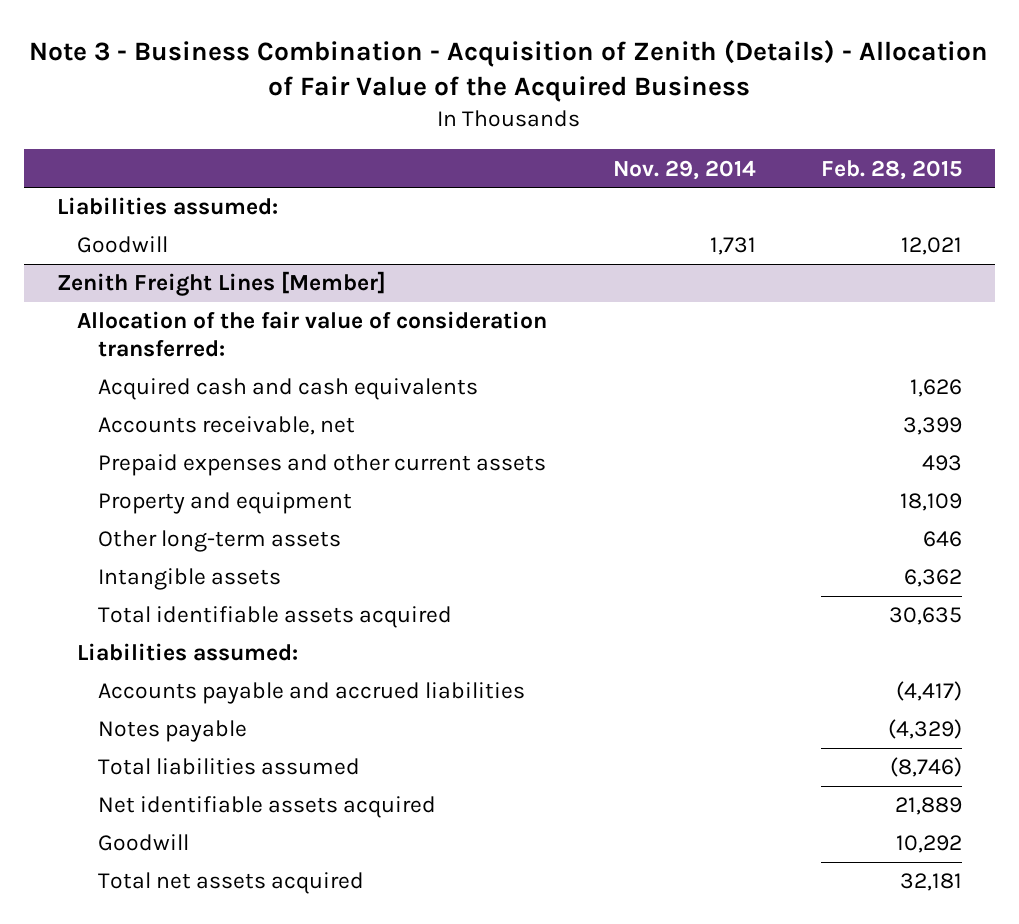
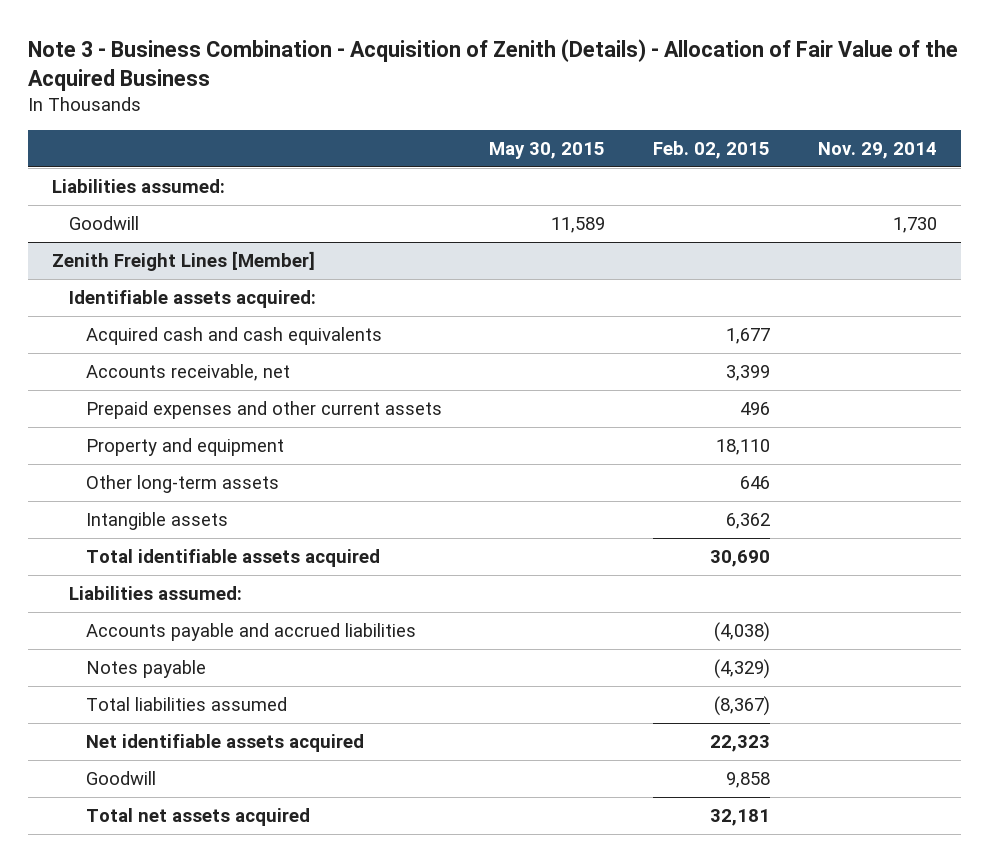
- | Nov. 29, 2014 | Feb. 28, 2015
+ | May 30, 2015 | Feb. 02, 2015 | Nov. 29, 2014
- Goodwill | 1,731 | 12,021
+ Goodwill | 11,589 | | 1,730
@ Zenith Freight Lines [Member]
- Allocation of the fair value of consideration transferred:
+ Identifiable assets acquired:

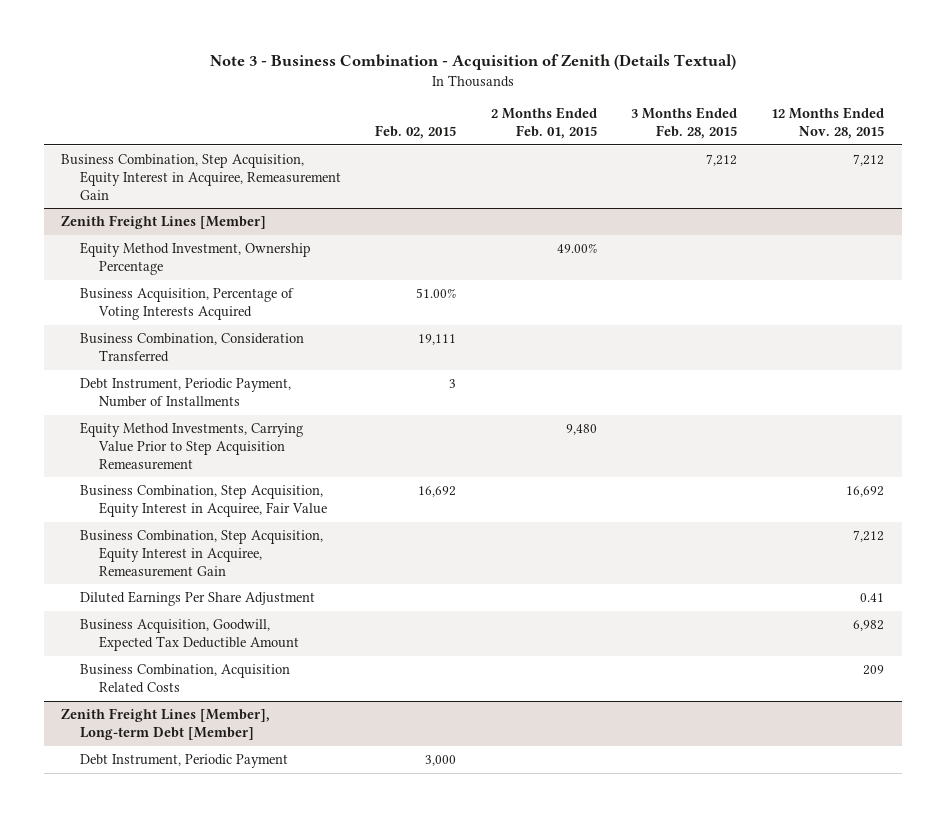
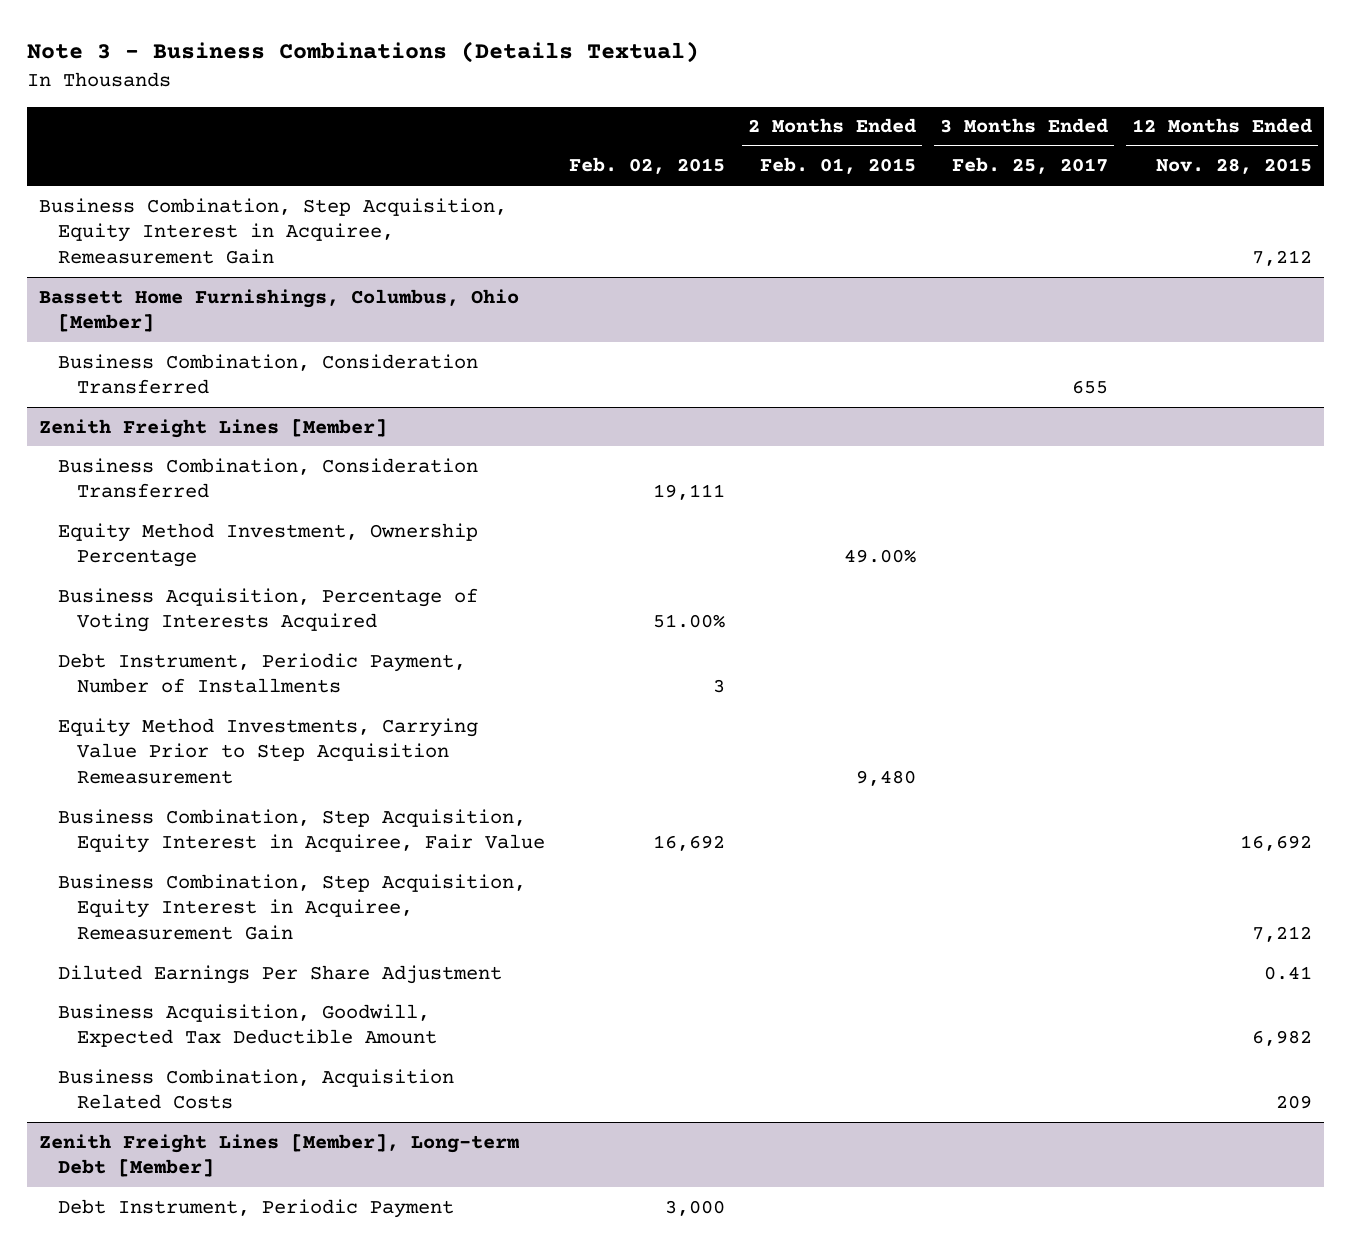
- Note 3 - Business Combination - Acquisition of Zenith (Details Textual)
+ Note 3 - Business Combinations (Details Textual)
- | Feb. 02, 2015 | 2 Months Ended Feb. 01, 2015 | 3 Months Ended Feb. 28, 2015 | 12 Months Ended Nov. 28, 2015
+ | Feb. 02, 2015 | 2 Months Ended Feb. 01, 2015 | 3 Months Ended Feb. 25, 2017 | 12 Months Ended Nov. 28, 2015
+ Bassett Home Furnishings, Columbus, Ohio [Member]
+ Business Combination, Consideration Transferred | | | 655 |
@ Zenith Freight Lines [Member]
moved up: Business Combination, Consideration Transferred | 19,111 | | |

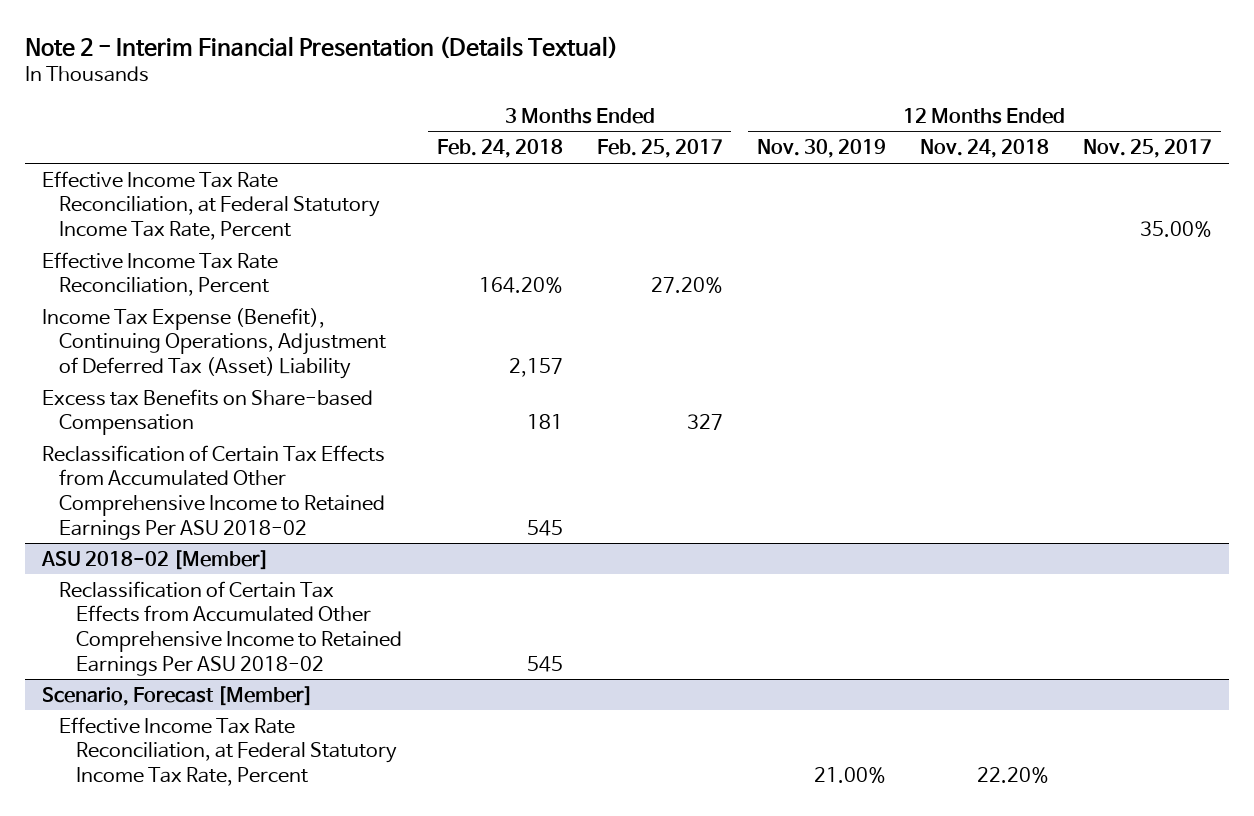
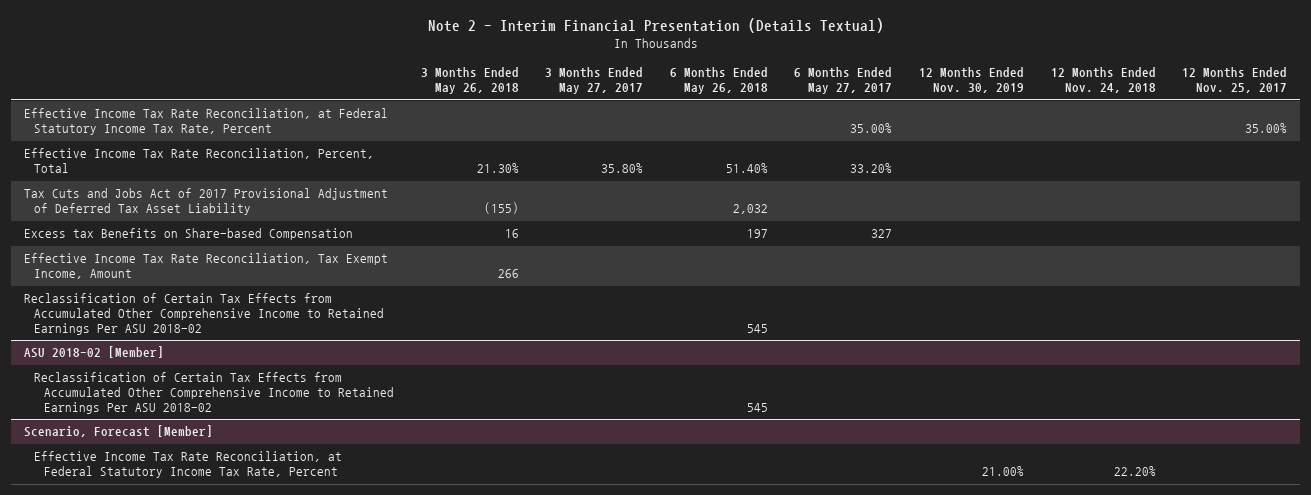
- | 3 Months Ended Feb. 24, 2018 | 3 Months Ended Feb. 25, 2017 | 12 Months Ended Nov. 30, 2019 | 12 Months Ended Nov. 24, 2018 | 12 Months Ended Nov. 25, 2017
+ | 3 Months Ended May 26, 2018 | 3 Months Ended May 27, 2017 | 6 Months Ended May 26, 2018 | 6 Months Ended May 27, 2017 | 12 Months Ended Nov. 30, 2019 | 12 Months Ended Nov. 24, 2018 | 12 Months Ended Nov. 25, 2017
- Effective Income Tax Rate Reconciliation, Percent | 164.20% | 27.20% | | |
- Income Tax Expense (Benefit), Continuing Operations, Adjustment of Deferred Tax (Asset) Liability | 2,157 | | | |
+ Effective Income Tax Rate Reconciliation, Percent, Total | 21.30% | 35.80% | 51.40% | 33.20% | | |
+ Tax Cuts and Jobs Act of 2017 Provisional Adjustment of Deferred Tax Asset Liability | (155) | | 2,032 | | | |
+ Effective Income Tax Rate Reconciliation, Tax Exempt Income, Amount | 266 | | | | | |

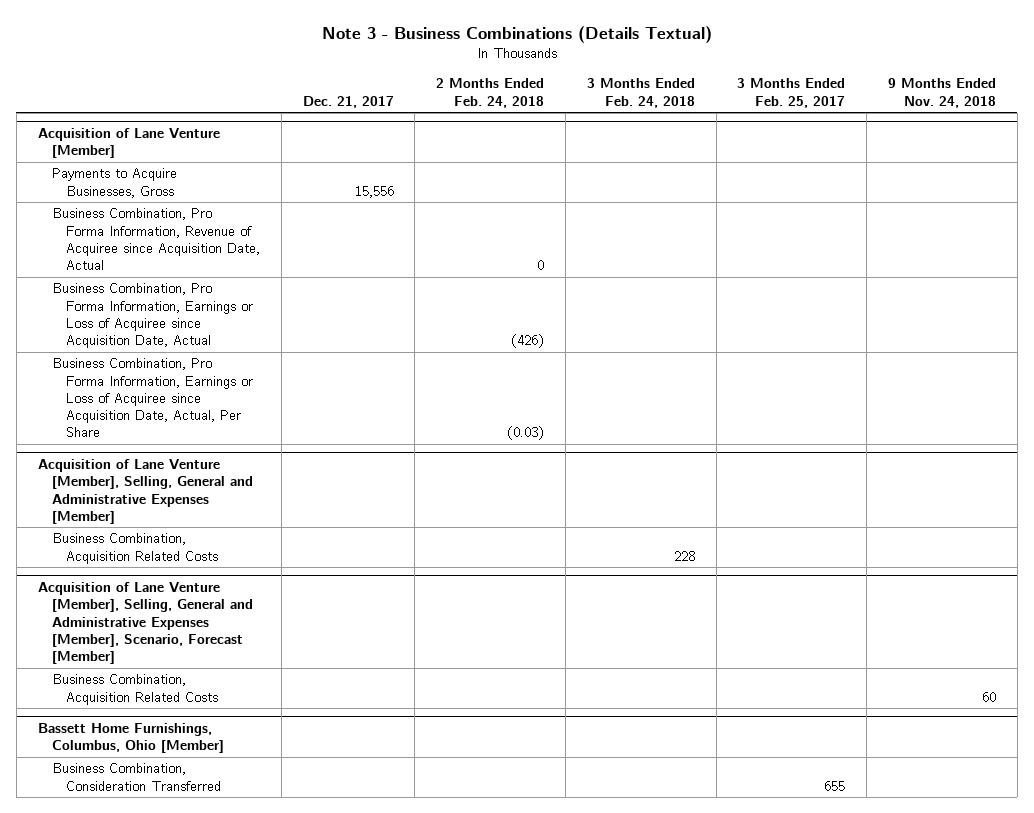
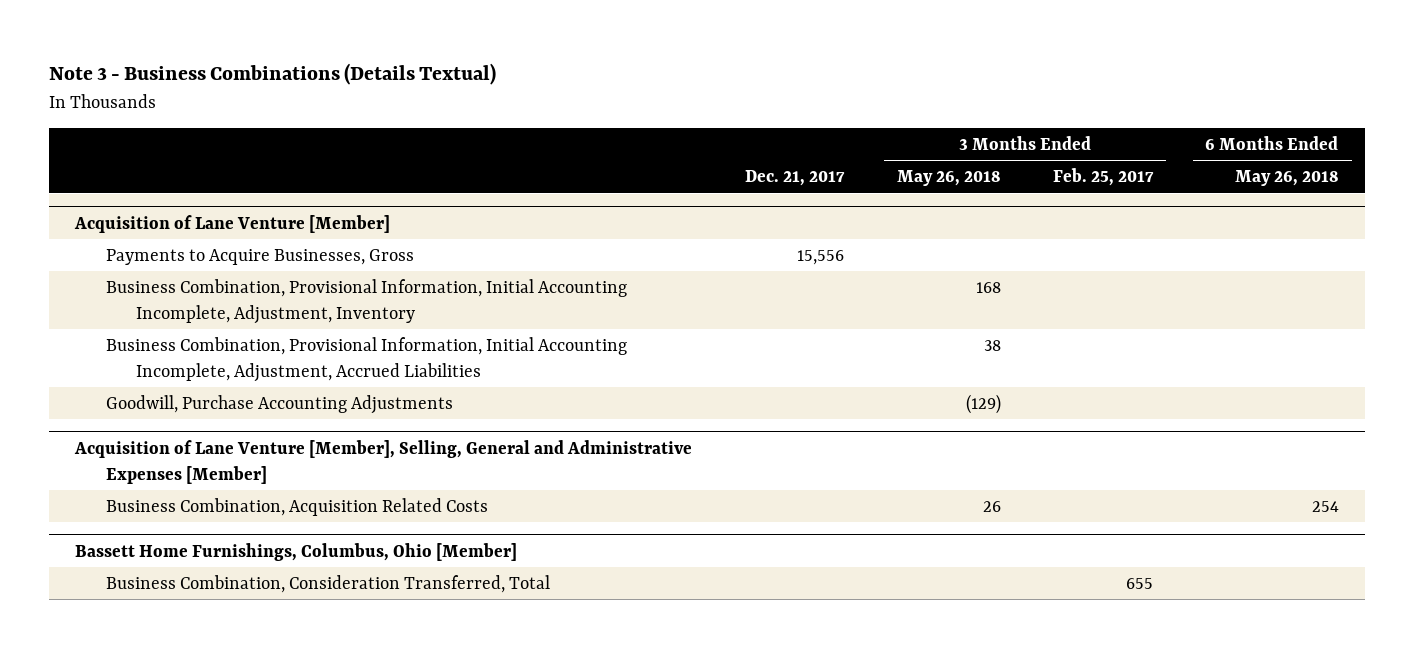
- | Dec. 21, 2017 | 2 Months Ended Feb. 24, 2018 | 3 Months Ended Feb. 24, 2018 | 3 Months Ended Feb. 25, 2017 | 9 Months Ended Nov. 24, 2018
+ | Dec. 21, 2017 | 3 Months Ended May 26, 2018 | 3 Months Ended Feb. 25, 2017 | 6 Months Ended May 26, 2018
@ Acquisition of Lane Venture [Member]
- Business Combination, Pro Forma Information, Revenue of Acquiree since Acquisition Date, Actual | | 0 | | |
- Business Combination, Pro Forma Information, Earnings or Loss of Acquiree since Acquisition Date, Actual | | (426) | | |
- Business Combination, Pro Forma Information, Earnings or Loss of Acquiree since Acquisition Date, Actual, Per Share | | (0.03) | | |
+ Business Combination, Provisional Information, Initial Accounting Incomplete, Adjustment, Inventory | | 168 | |
+ Business Combination, Provisional Information, Initial Accounting Incomplete, Adjustment, Accrued Liabilities | | 38 | |
+ Goodwill, Purchase Accounting Adjustments | | (129) | |
- Acquisition of Lane Venture [Member], Selling, General and Administrative Expenses [Member], Scenario, Forecast [Member]
- Business Combination, Acquisition Related Costs | | | | | 60
@ Bassett Home Furnishings, Columbus, Ohio [Member]
- Business Combination, Consideration Transferred | | | | 655 |
+ Business Combination, Consideration Transferred, Total | | | 655 |

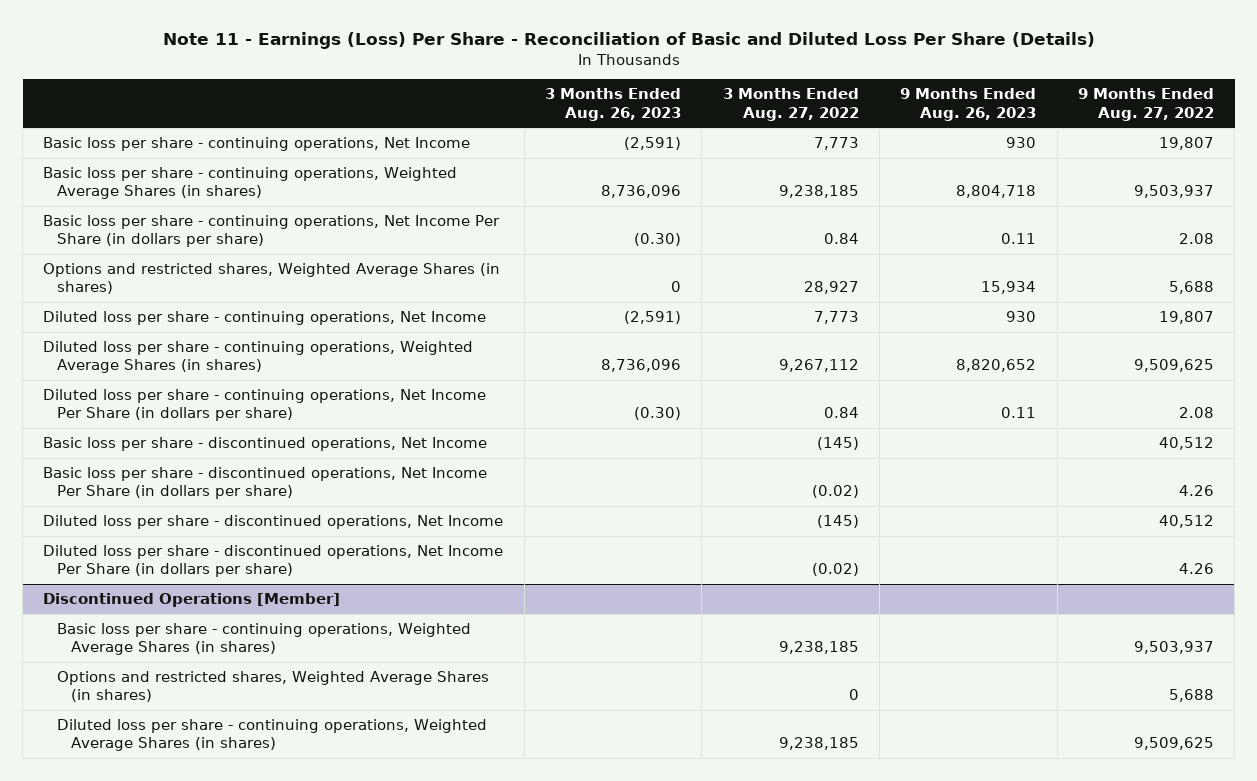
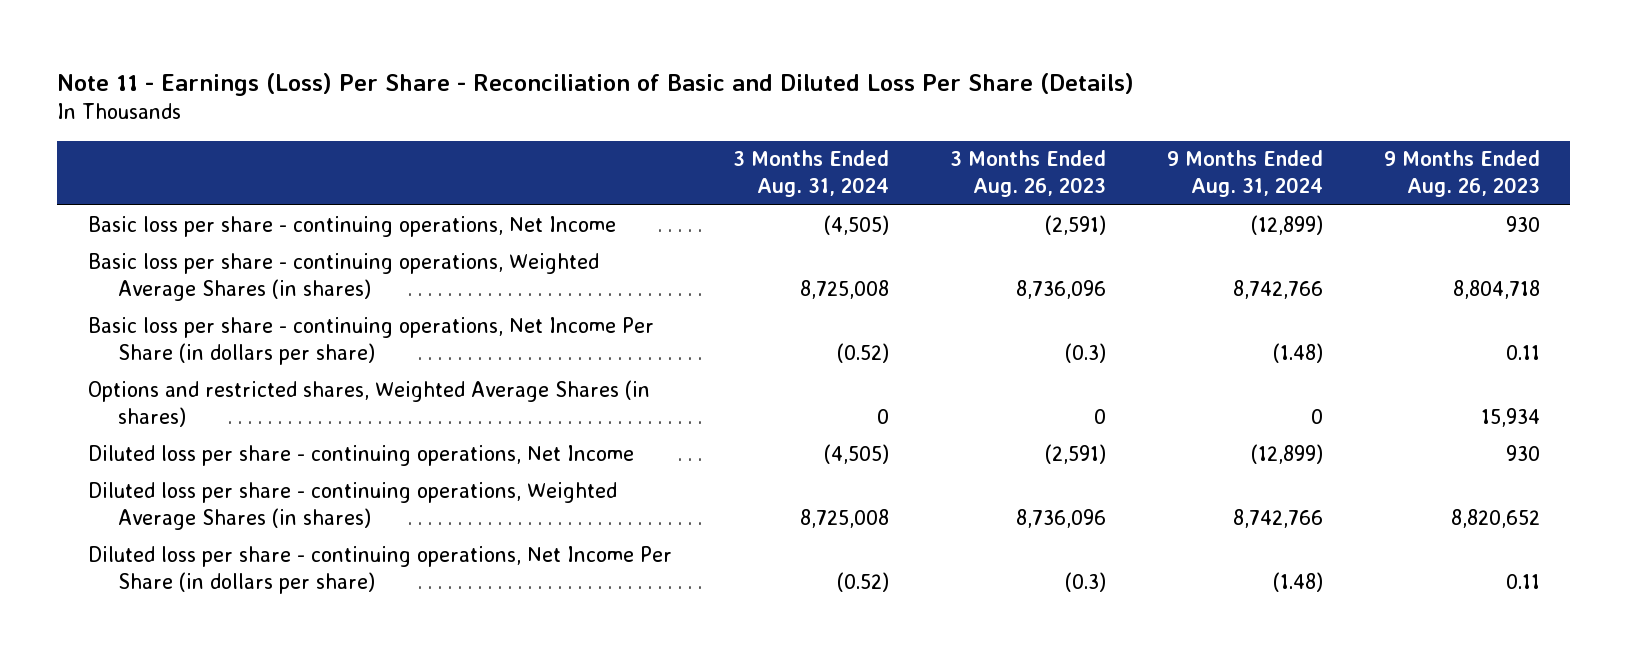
- | 3 Months Ended Aug. 26, 2023 | 3 Months Ended Aug. 27, 2022 | 9 Months Ended Aug. 26, 2023 | 9 Months Ended Aug. 27, 2022
+ | 3 Months Ended Aug. 31, 2024 | 3 Months Ended Aug. 26, 2023 | 9 Months Ended Aug. 31, 2024 | 9 Months Ended Aug. 26, 2023
- Basic loss per share - continuing operations, Net Income Per Share (in dollars per share) | (0.30) | 0.84 | 0.11 | 2.08
+ Basic loss per share - continuing operations, Net Income Per Share (in dollars per share) | (0.52) | (0.3) | (1.48) | 0.11
- Diluted loss per share - continuing operations, Net Income Per Share (in dollars per share) | (0.30) | 0.84 | 0.11 | 2.08
- Basic loss per share - discontinued operations, Net Income | | (145) | | 40,512
- Basic loss per share - discontinued operations, Net Income Per Share (in dollars per share) | | (0.02) | | 4.26
- Diluted loss per share - discontinued operations, Net Income | | (145) | | 40,512
- Diluted loss per share - discontinued operations, Net Income Per Share (in dollars per share) | | (0.02) | | 4.26
- Discontinued Operations [Member]
- Basic loss per share - continuing operations, Weighted Average Shares (in shares) | | 9,238,185 | | 9,503,937
- Options and restricted shares, Weighted Average Shares (in shares) | | 0 | | 5,688
- Diluted loss per share - continuing operations, Weighted Average Shares (in shares) | | 9,238,185 | | 9,509,625
+ Diluted loss per share - continuing operations, Net Income Per Share (in dollars per share) | (0.52) | (0.3) | (1.48) | 0.11

